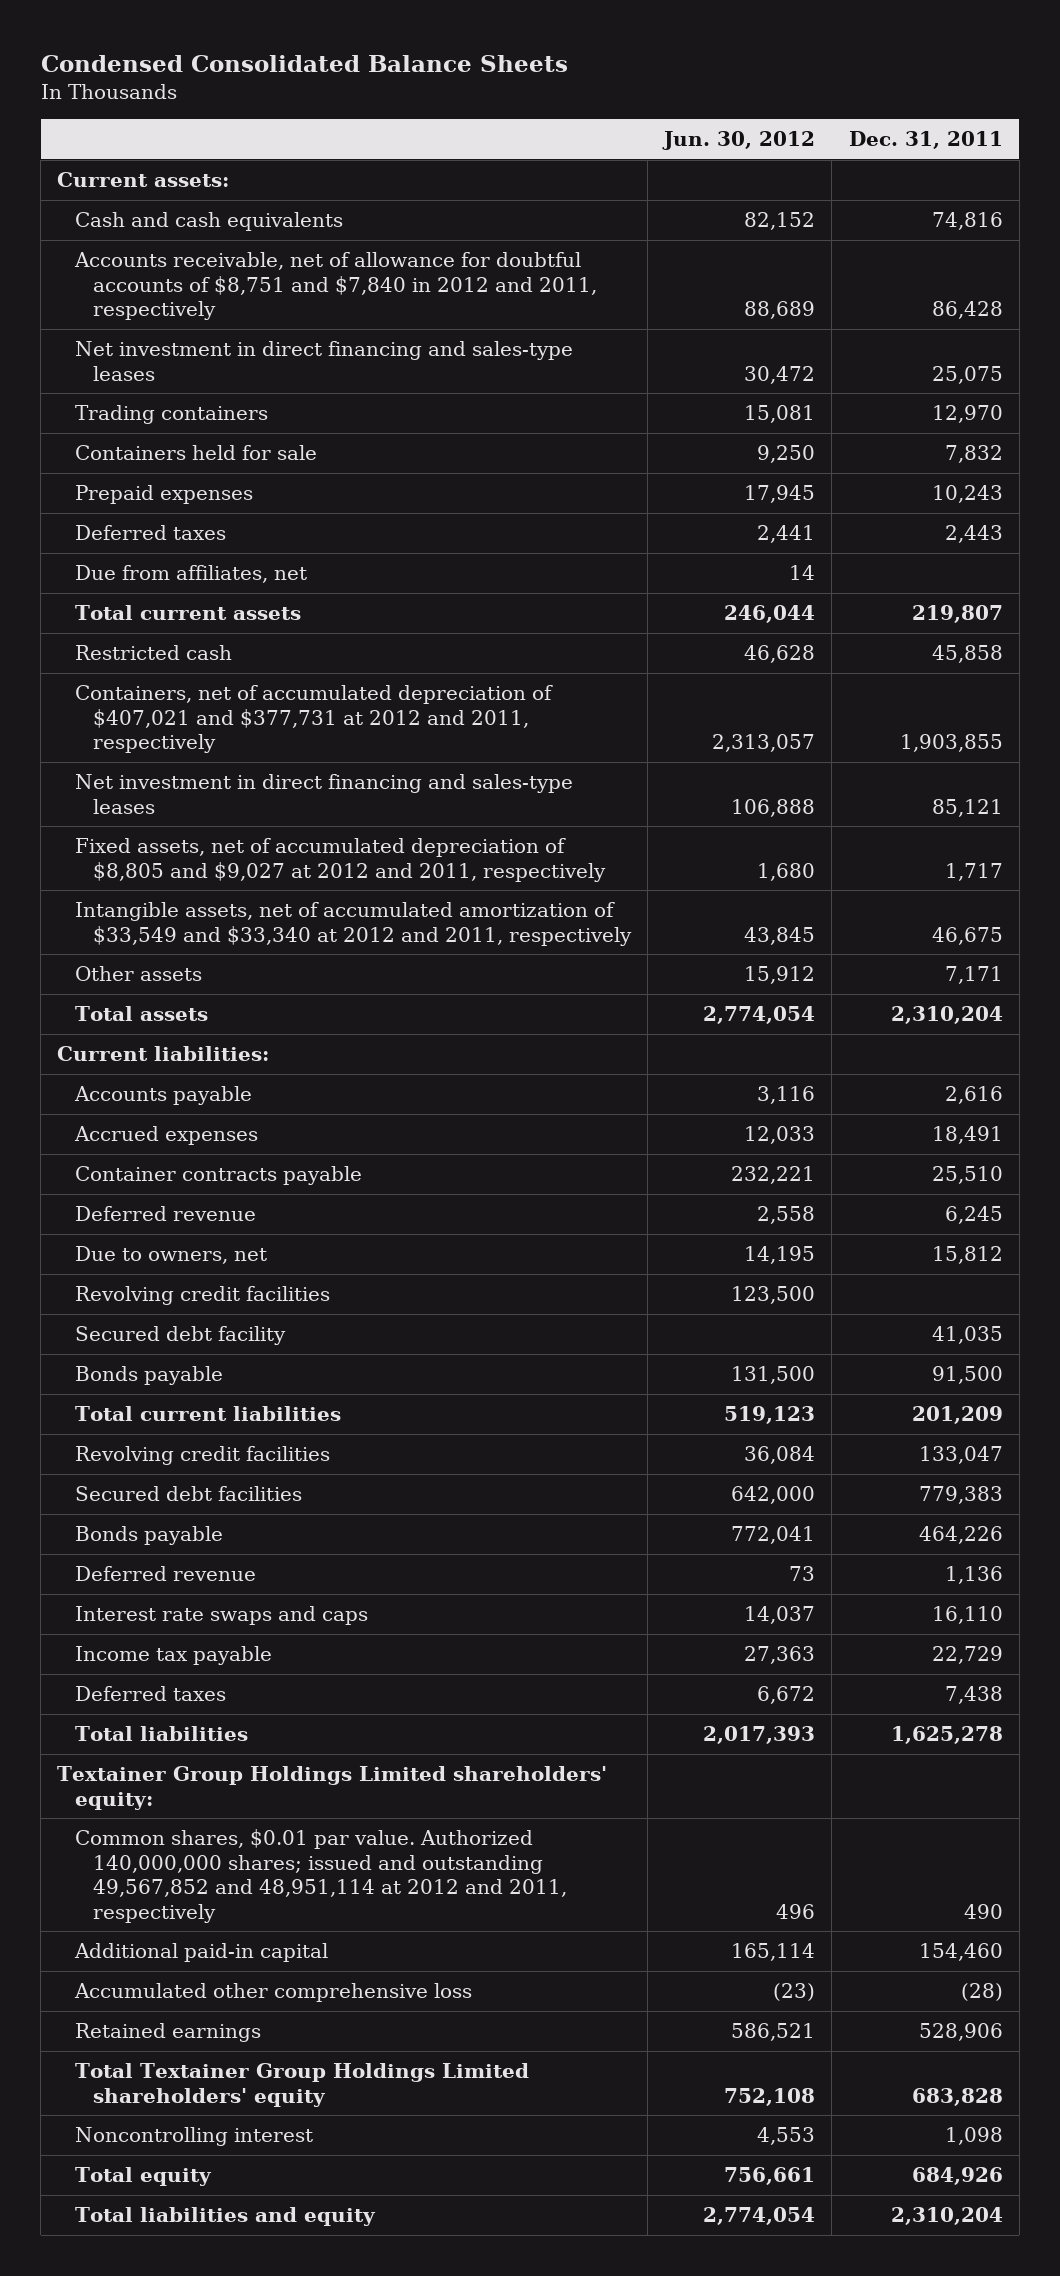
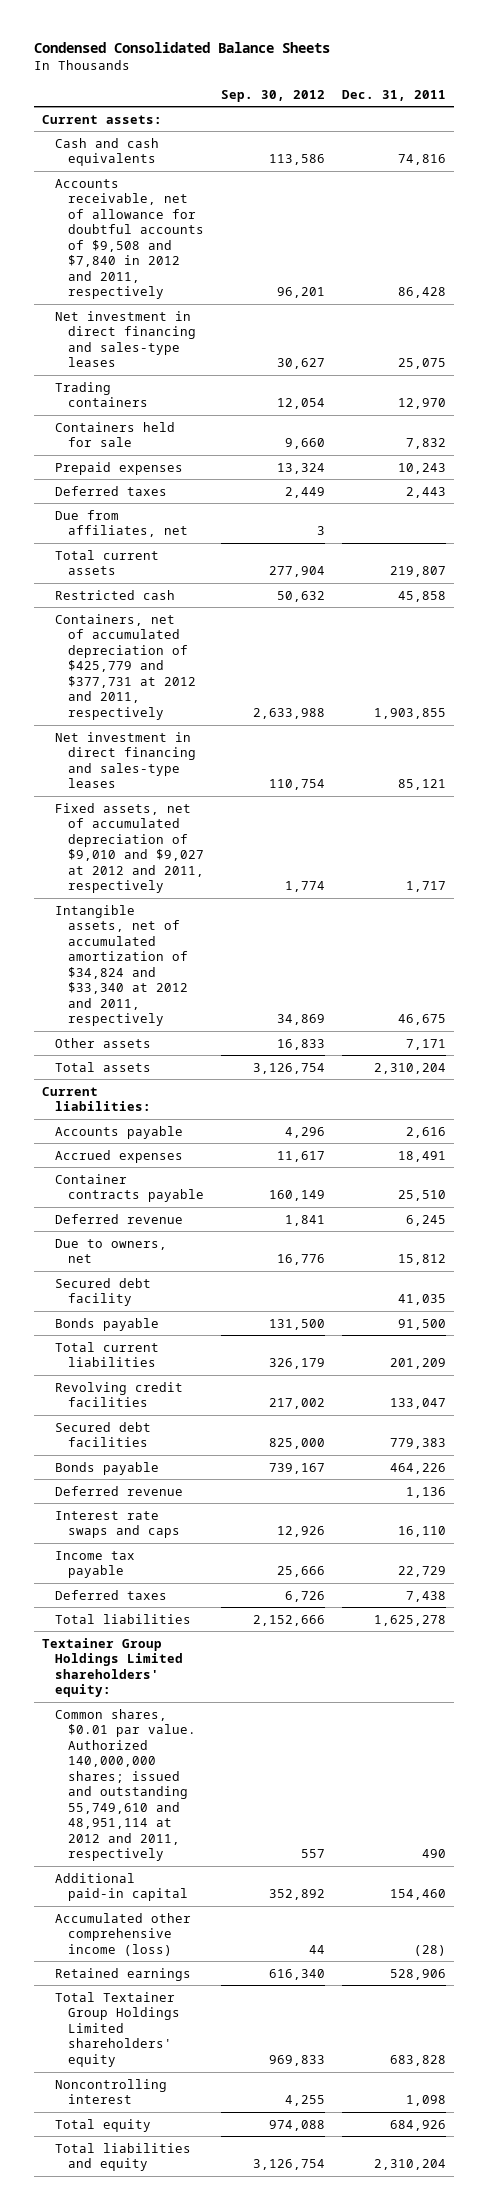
- | Jun. 30, 2012 | Dec. 31, 2011
+ | Sep. 30, 2012 | Dec. 31, 2011
- Accounts receivable, net of allowance for doubtful accounts of $8,751 and $7,840 in 2012 and 2011, respectively | 88,689 | 86,428
+ Accounts receivable, net of allowance for doubtful accounts of $9,508 and $7,840 in 2012 and 2011, respectively | 96,201 | 86,428
- Containers, net of accumulated depreciation of $407,021 and $377,731 at 2012 and 2011, respectively | 2,313,057 | 1,903,855
+ Containers, net of accumulated depreciation of $425,779 and $377,731 at 2012 and 2011, respectively | 2,633,988 | 1,903,855
- Fixed assets, net of accumulated depreciation of $8,805 and $9,027 at 2012 and 2011, respectively | 1,680 | 1,717
- Intangible assets, net of accumulated amortization of $33,549 and $33,340 at 2012 and 2011, respectively | 43,845 | 46,675
+ Fixed assets, net of accumulated depreciation of $9,010 and $9,027 at 2012 and 2011, respectively | 1,774 | 1,717
+ Intangible assets, net of accumulated amortization of $34,824 and $33,340 at 2012 and 2011, respectively | 34,869 | 46,675
- Revolving credit facilities | 123,500 |
- Common shares, $0.01 par value. Authorized 140,000,000 shares; issued and outstanding 49,567,852 and 48,951,114 at 2012 and 2011, respectively | 496 | 490
+ Common shares, $0.01 par value. Authorized 140,000,000 shares; issued and outstanding 55,749,610 and 48,951,114 at 2012 and 2011, respectively | 557 | 490
- Accumulated other comprehensive loss | (23) | (28)
+ Accumulated other comprehensive income (loss) | 44 | (28)

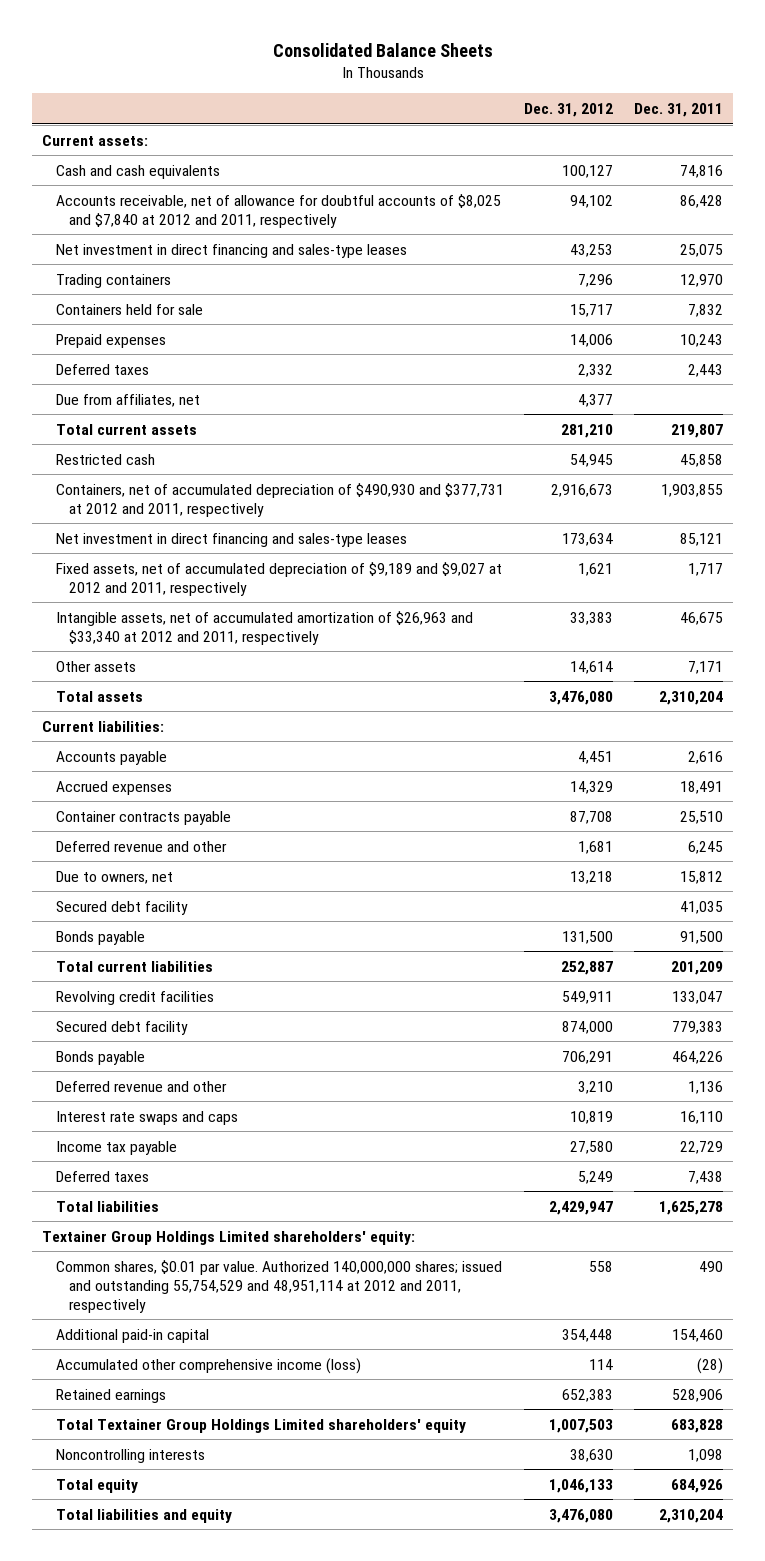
- Condensed Consolidated Balance Sheets
+ Consolidated Balance Sheets
- | Sep. 30, 2012 | Dec. 31, 2011
+ | Dec. 31, 2012 | Dec. 31, 2011
- Accounts receivable, net of allowance for doubtful accounts of $9,508 and $7,840 in 2012 and 2011, respectively | 96,201 | 86,428
+ Accounts receivable, net of allowance for doubtful accounts of $8,025 and $7,840 at 2012 and 2011, respectively | 94,102 | 86,428
- Containers, net of accumulated depreciation of $425,779 and $377,731 at 2012 and 2011, respectively | 2,633,988 | 1,903,855
+ Containers, net of accumulated depreciation of $490,930 and $377,731 at 2012 and 2011, respectively | 2,916,673 | 1,903,855
- Fixed assets, net of accumulated depreciation of $9,010 and $9,027 at 2012 and 2011, respectively | 1,774 | 1,717
- Intangible assets, net of accumulated amortization of $34,824 and $33,340 at 2012 and 2011, respectively | 34,869 | 46,675
+ Fixed assets, net of accumulated depreciation of $9,189 and $9,027 at 2012 and 2011, respectively | 1,621 | 1,717
+ Intangible assets, net of accumulated amortization of $26,963 and $33,340 at 2012 and 2011, respectively | 33,383 | 46,675
- Deferred revenue | 1,841 | 6,245
+ Deferred revenue and other | 1,681 | 6,245
- Secured debt facilities | 825,000 | 779,383
+ Secured debt facility | 874,000 | 779,383
- Deferred revenue | | 1,136
+ Deferred revenue and other | 3,210 | 1,136
- Common shares, $0.01 par value. Authorized 140,000,000 shares; issued and outstanding 55,749,610 and 48,951,114 at 2012 and 2011, respectively | 557 | 490
+ Common shares, $0.01 par value. Authorized 140,000,000 shares; issued and outstanding 55,754,529 and 48,951,114 at 2012 and 2011, respectively | 558 | 490
- Noncontrolling interest | 4,255 | 1,098
+ Noncontrolling interests | 38,630 | 1,098

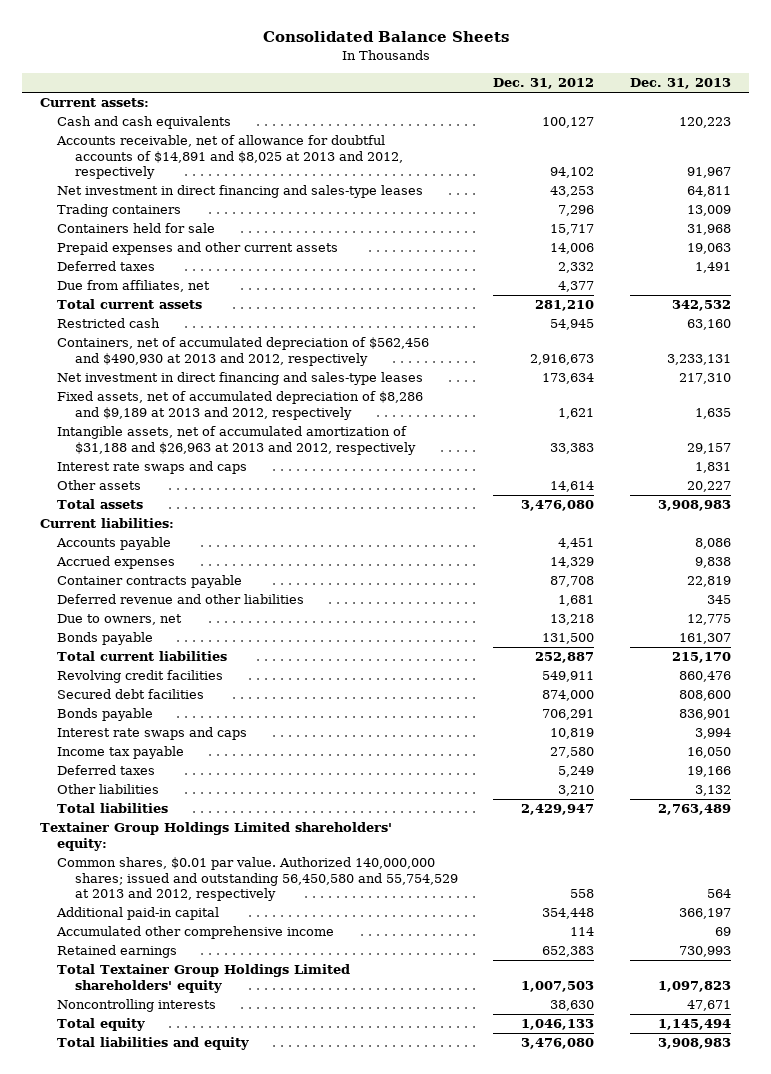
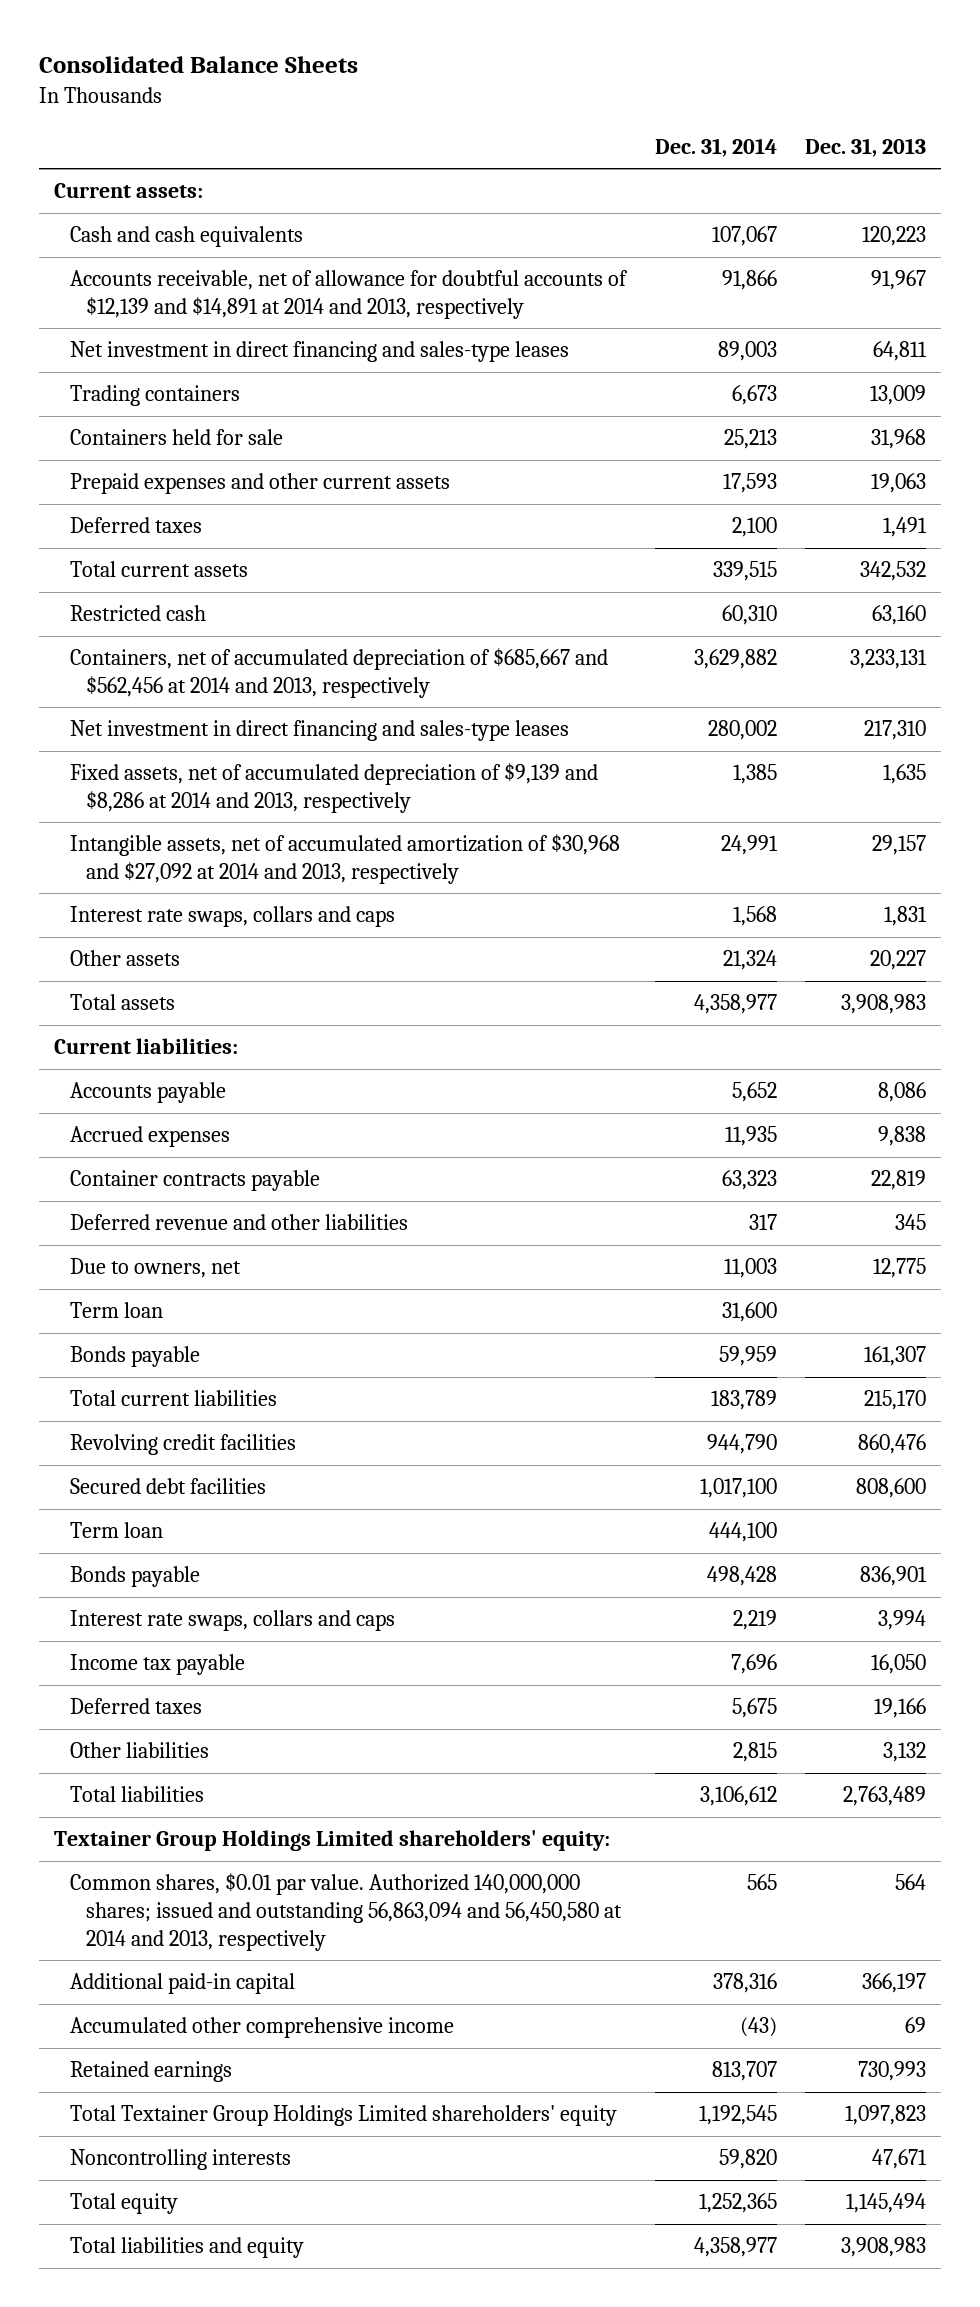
- | Dec. 31, 2012 | Dec. 31, 2013
+ | Dec. 31, 2014 | Dec. 31, 2013
- Accounts receivable, net of allowance for doubtful accounts of $14,891 and $8,025 at 2013 and 2012, respectively | 94,102 | 91,967
+ Accounts receivable, net of allowance for doubtful accounts of $12,139 and $14,891 at 2014 and 2013, respectively | 91,866 | 91,967
- Due from affiliates, net | 4,377 |
- Containers, net of accumulated depreciation of $562,456 and $490,930 at 2013 and 2012, respectively | 2,916,673 | 3,233,131
+ Containers, net of accumulated depreciation of $685,667 and $562,456 at 2014 and 2013, respectively | 3,629,882 | 3,233,131
- Fixed assets, net of accumulated depreciation of $8,286 and $9,189 at 2013 and 2012, respectively | 1,621 | 1,635
- Intangible assets, net of accumulated amortization of $31,188 and $26,963 at 2013 and 2012, respectively | 33,383 | 29,157
- Interest rate swaps and caps | | 1,831
+ Fixed assets, net of accumulated depreciation of $9,139 and $8,286 at 2014 and 2013, respectively | 1,385 | 1,635
+ Intangible assets, net of accumulated amortization of $30,968 and $27,092 at 2014 and 2013, respectively | 24,991 | 29,157
+ Interest rate swaps, collars and caps | 1,568 | 1,831
+ Term loan | 31,600 |
+ Term loan | 444,100 |
- Interest rate swaps and caps | 10,819 | 3,994
+ Interest rate swaps, collars and caps | 2,219 | 3,994
- Common shares, $0.01 par value. Authorized 140,000,000 shares; issued and outstanding 56,450,580 and 55,754,529 at 2013 and 2012, respectively | 558 | 564
+ Common shares, $0.01 par value. Authorized 140,000,000 shares; issued and outstanding 56,863,094 and 56,450,580 at 2014 and 2013, respectively | 565 | 564

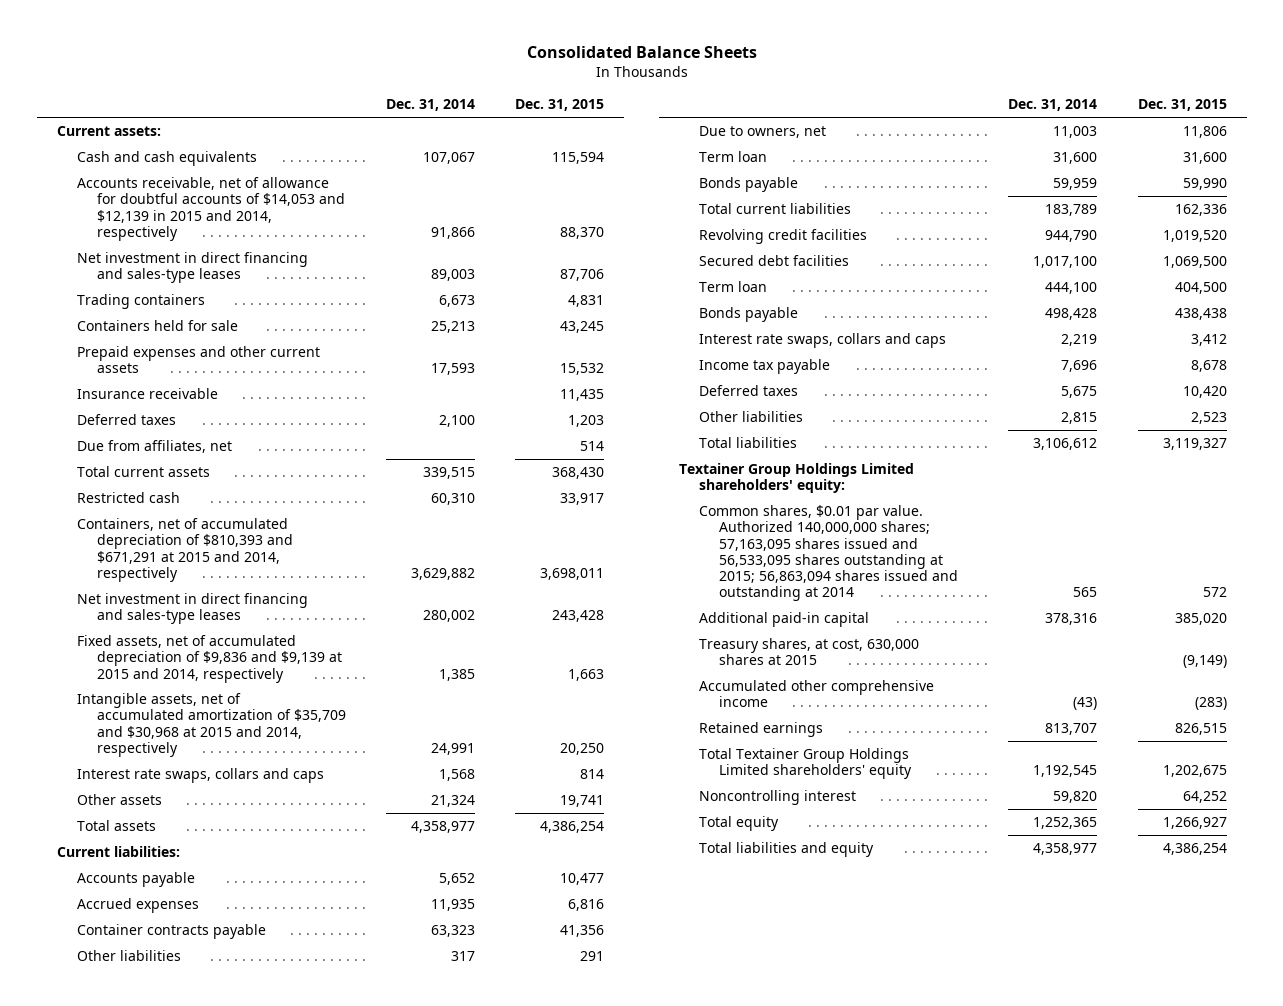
- | Dec. 31, 2014 | Dec. 31, 2013
+ | Dec. 31, 2014 | Dec. 31, 2015
- Accounts receivable, net of allowance for doubtful accounts of $12,139 and $14,891 at 2014 and 2013, respectively | 91,866 | 91,967
+ Accounts receivable, net of allowance for doubtful accounts of $14,053 and $12,139 in 2015 and 2014, respectively | 91,866 | 88,370
+ Insurance receivable | | 11,435
+ Due from affiliates, net | | 514
- Containers, net of accumulated depreciation of $685,667 and $562,456 at 2014 and 2013, respectively | 3,629,882 | 3,233,131
+ Containers, net of accumulated depreciation of $810,393 and $671,291 at 2015 and 2014, respectively | 3,629,882 | 3,698,011
- Fixed assets, net of accumulated depreciation of $9,139 and $8,286 at 2014 and 2013, respectively | 1,385 | 1,635
- Intangible assets, net of accumulated amortization of $30,968 and $27,092 at 2014 and 2013, respectively | 24,991 | 29,157
+ Fixed assets, net of accumulated depreciation of $9,836 and $9,139 at 2015 and 2014, respectively | 1,385 | 1,663
+ Intangible assets, net of accumulated amortization of $35,709 and $30,968 at 2015 and 2014, respectively | 24,991 | 20,250
- Deferred revenue and other liabilities | 317 | 345
+ Other liabilities | 317 | 291
- Common shares, $0.01 par value. Authorized 140,000,000 shares; issued and outstanding 56,863,094 and 56,450,580 at 2014 and 2013, respectively | 565 | 564
+ Common shares, $0.01 par value. Authorized 140,000,000 shares; 57,163,095 shares issued and 56,533,095 shares outstanding at 2015; 56,863,094 shares issued and outstanding at 2014 | 565 | 572
+ Treasury shares, at cost, 630,000 shares at 2015 | | (9,149)
- Noncontrolling interests | 59,820 | 47,671
+ Noncontrolling interest | 59,820 | 64,252

